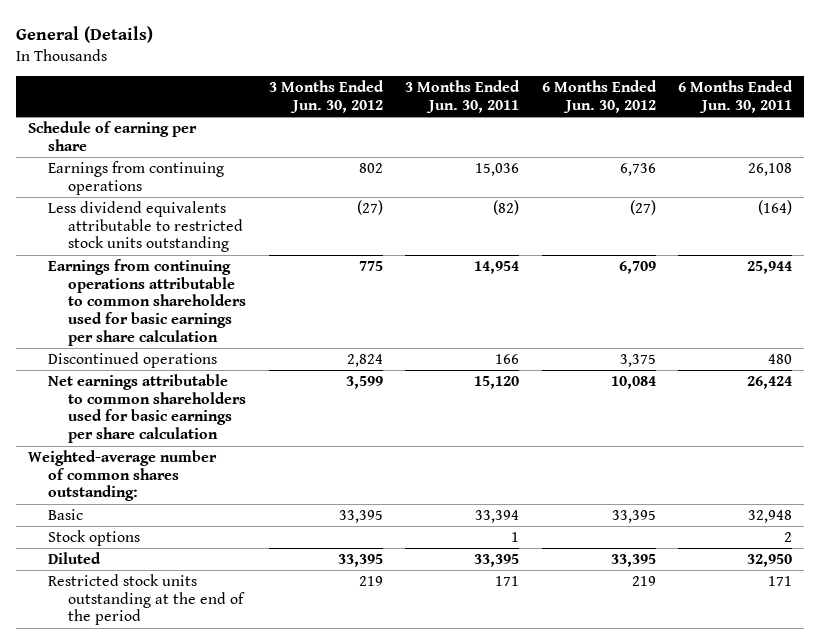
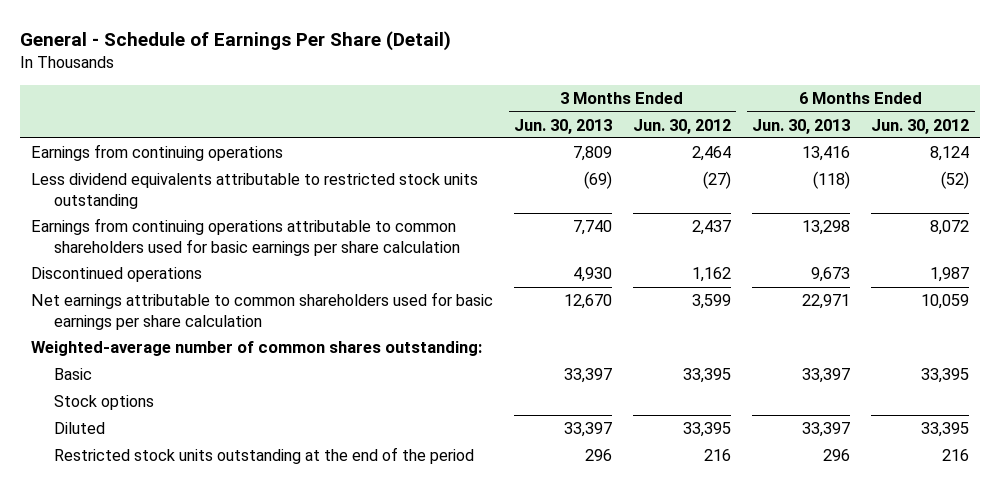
- General (Details)
+ General - Schedule of Earnings Per Share (Detail)
- | 3 Months Ended Jun. 30, 2012 | 3 Months Ended Jun. 30, 2011 | 6 Months Ended Jun. 30, 2012 | 6 Months Ended Jun. 30, 2011
+ | 3 Months Ended Jun. 30, 2013 | 3 Months Ended Jun. 30, 2012 | 6 Months Ended Jun. 30, 2013 | 6 Months Ended Jun. 30, 2012
- Schedule of earning per share
- Earnings from continuing operations | 802 | 15,036 | 6,736 | 26,108
- Less dividend equivalents attributable to restricted stock units outstanding | (27) | (82) | (27) | (164)
- Earnings from continuing operations attributable to common shareholders used for basic earnings per share calculation | 775 | 14,954 | 6,709 | 25,944
- Discontinued operations | 2,824 | 166 | 3,375 | 480
- Net earnings attributable to common shareholders used for basic earnings per share calculation | 3,599 | 15,120 | 10,084 | 26,424
+ Earnings from continuing operations | 7,809 | 2,464 | 13,416 | 8,124
+ Less dividend equivalents attributable to restricted stock units outstanding | (69) | (27) | (118) | (52)
+ Earnings from continuing operations attributable to common shareholders used for basic earnings per share calculation | 7,740 | 2,437 | 13,298 | 8,072
+ Discontinued operations | 4,930 | 1,162 | 9,673 | 1,987
+ Net earnings attributable to common shareholders used for basic earnings per share calculation | 12,670 | 3,599 | 22,971 | 10,059
- Restricted stock units outstanding at the end of the period | 219 | 171 | 219 | 171
+ Restricted stock units outstanding at the end of the period | 296 | 216 | 296 | 216

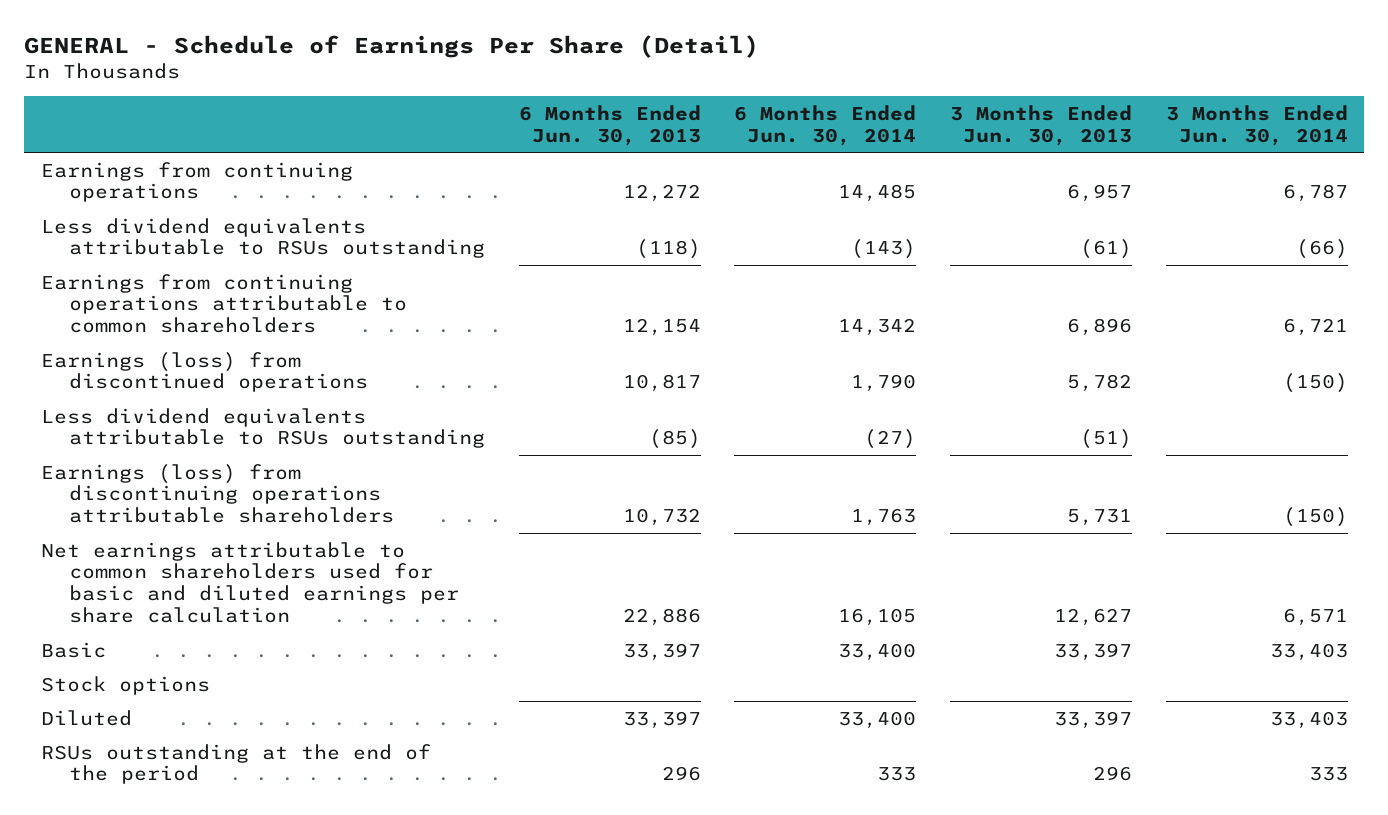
- General - Schedule of Earnings Per Share (Detail)
+ GENERAL - Schedule of Earnings Per Share (Detail)
- | 3 Months Ended Jun. 30, 2013 | 3 Months Ended Jun. 30, 2012 | 6 Months Ended Jun. 30, 2013 | 6 Months Ended Jun. 30, 2012
+ | 6 Months Ended Jun. 30, 2013 | 6 Months Ended Jun. 30, 2014 | 3 Months Ended Jun. 30, 2013 | 3 Months Ended Jun. 30, 2014
- Earnings from continuing operations | 7,809 | 2,464 | 13,416 | 8,124
- Less dividend equivalents attributable to restricted stock units outstanding | (69) | (27) | (118) | (52)
- Earnings from continuing operations attributable to common shareholders used for basic earnings per share calculation | 7,740 | 2,437 | 13,298 | 8,072
- Discontinued operations | 4,930 | 1,162 | 9,673 | 1,987
- Net earnings attributable to common shareholders used for basic earnings per share calculation | 12,670 | 3,599 | 22,971 | 10,059
- Weighted-average number of common shares outstanding:
+ Earnings from continuing operations | 12,272 | 14,485 | 6,957 | 6,787
+ Less dividend equivalents attributable to RSUs outstanding | (118) | (143) | (61) | (66)
+ Earnings from continuing operations attributable to common shareholders | 12,154 | 14,342 | 6,896 | 6,721
+ Earnings (loss) from discontinued operations | 10,817 | 1,790 | 5,782 | (150)
+ Less dividend equivalents attributable to RSUs outstanding | (85) | (27) | (51) |
+ Earnings (loss) from discontinuing operations attributable shareholders | 10,732 | 1,763 | 5,731 | (150)
+ Net earnings attributable to common shareholders used for basic and diluted earnings per share calculation | 22,886 | 16,105 | 12,627 | 6,571
- Restricted stock units outstanding at the end of the period | 296 | 216 | 296 | 216
+ RSUs outstanding at the end of the period | 296 | 333 | 296 | 333

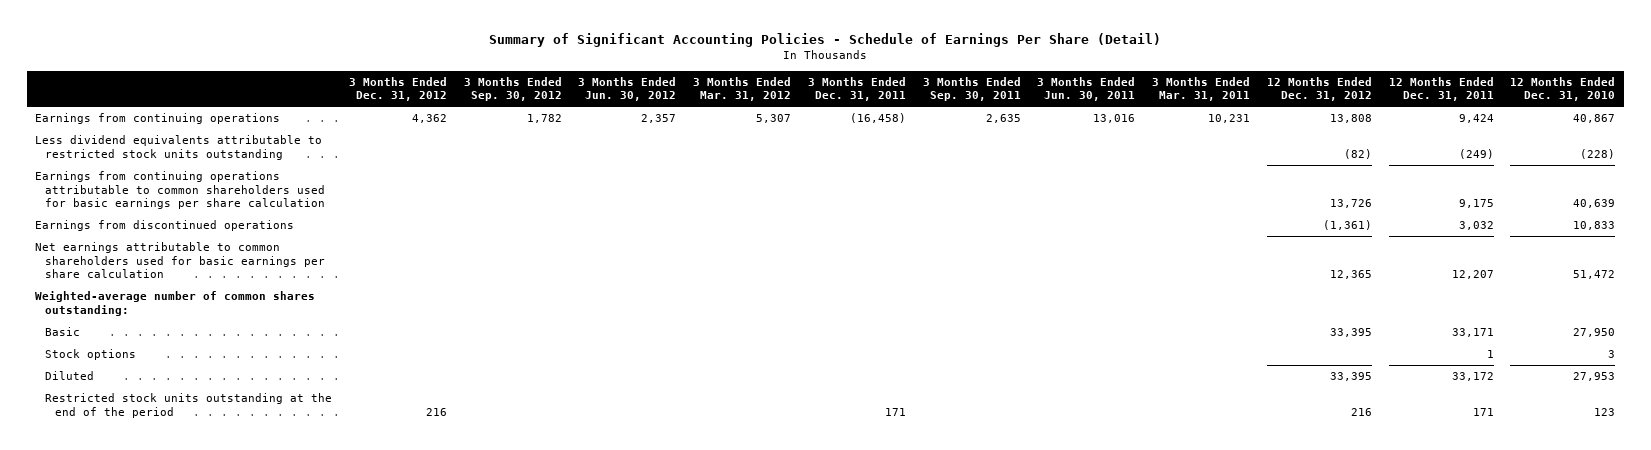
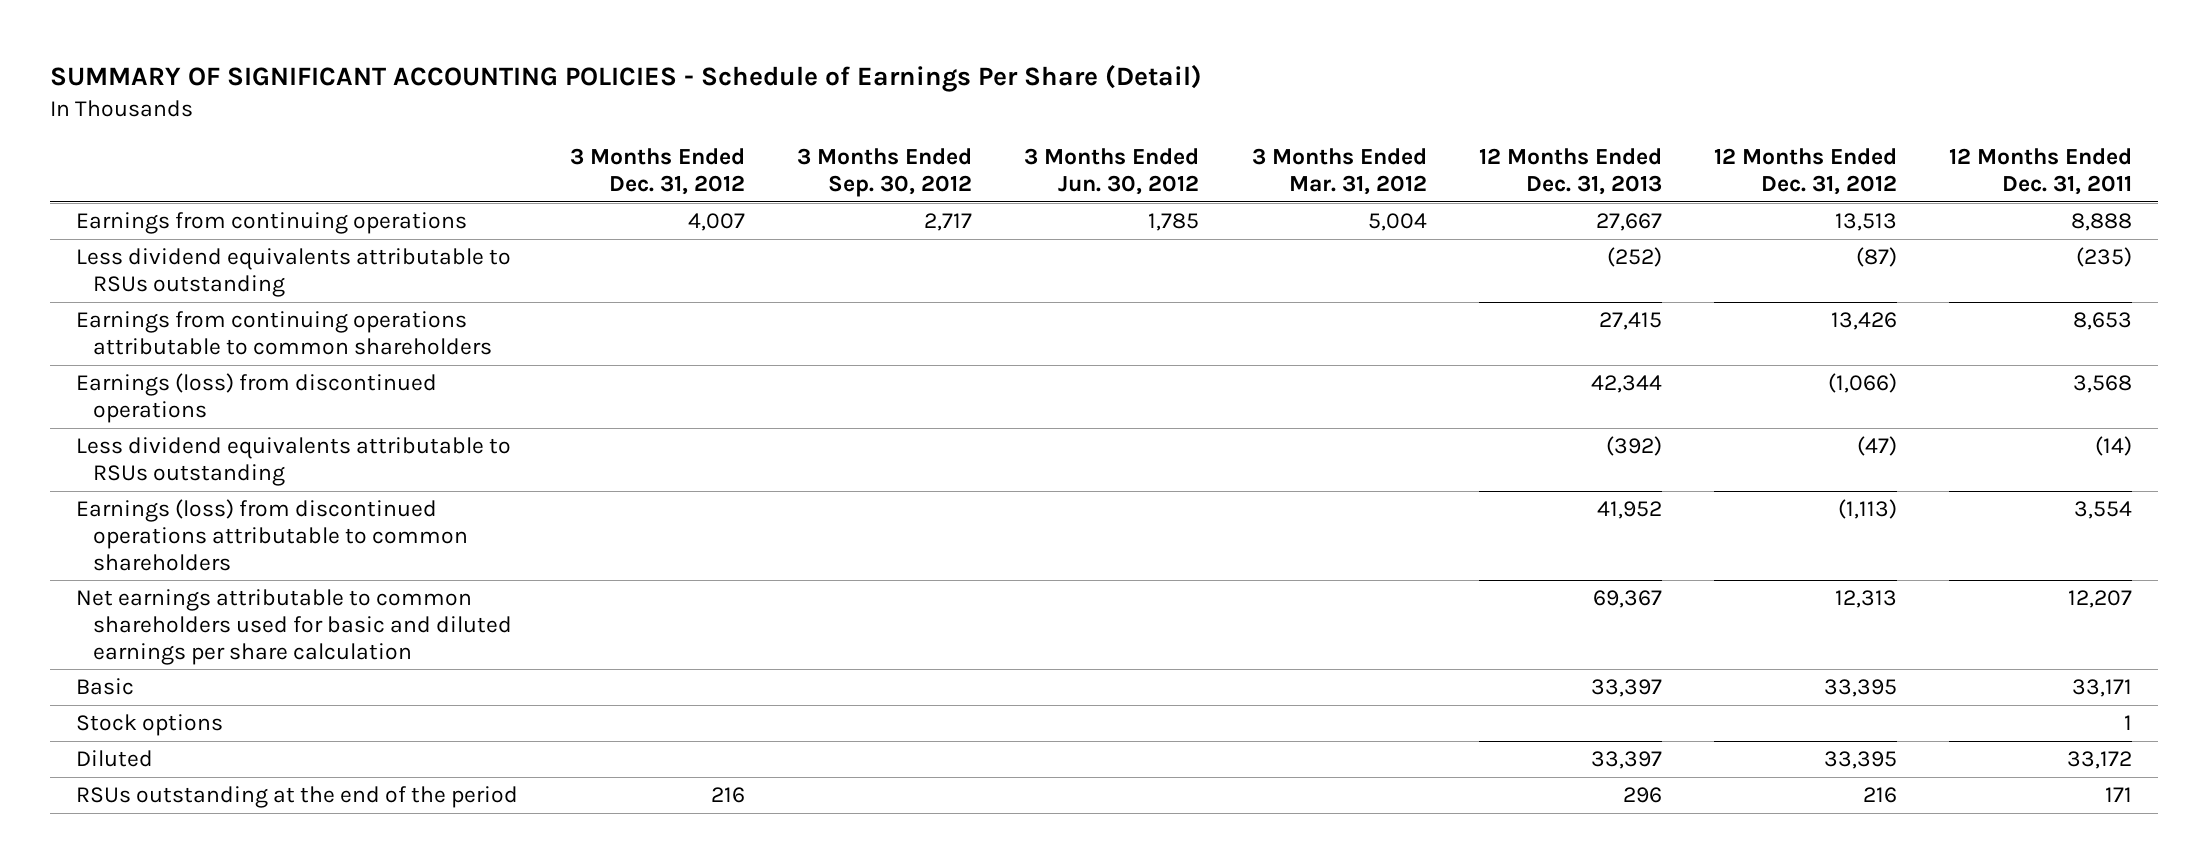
- Summary of Significant Accounting Policies - Schedule of Earnings Per Share (Detail)
+ SUMMARY OF SIGNIFICANT ACCOUNTING POLICIES - Schedule of Earnings Per Share (Detail)
- | 3 Months Ended Dec. 31, 2012 | 3 Months Ended Sep. 30, 2012 | 3 Months Ended Jun. 30, 2012 | 3 Months Ended Mar. 31, 2012 | 3 Months Ended Dec. 31, 2011 | 3 Months Ended Sep. 30, 2011 | 3 Months Ended Jun. 30, 2011 | 3 Months Ended Mar. 31, 2011 | 12 Months Ended Dec. 31, 2012 | 12 Months Ended Dec. 31, 2011 | 12 Months Ended Dec. 31, 2010
+ | 3 Months Ended Dec. 31, 2012 | 3 Months Ended Sep. 30, 2012 | 3 Months Ended Jun. 30, 2012 | 3 Months Ended Mar. 31, 2012 | 12 Months Ended Dec. 31, 2013 | 12 Months Ended Dec. 31, 2012 | 12 Months Ended Dec. 31, 2011
- Earnings from continuing operations | 4,362 | 1,782 | 2,357 | 5,307 | (16,458) | 2,635 | 13,016 | 10,231 | 13,808 | 9,424 | 40,867
- Less dividend equivalents attributable to restricted stock units outstanding | | | | | | | | | (82) | (249) | (228)
- Earnings from continuing operations attributable to common shareholders used for basic earnings per share calculation | | | | | | | | | 13,726 | 9,175 | 40,639
- Earnings from discontinued operations | | | | | | | | | (1,361) | 3,032 | 10,833
- Net earnings attributable to common shareholders used for basic earnings per share calculation | | | | | | | | | 12,365 | 12,207 | 51,472
- Weighted-average number of common shares outstanding:
+ Earnings from continuing operations | 4,007 | 2,717 | 1,785 | 5,004 | 27,667 | 13,513 | 8,888
+ Less dividend equivalents attributable to RSUs outstanding | | | | | (252) | (87) | (235)
+ Earnings from continuing operations attributable to common shareholders | | | | | 27,415 | 13,426 | 8,653
+ Earnings (loss) from discontinued operations | | | | | 42,344 | (1,066) | 3,568
+ Less dividend equivalents attributable to RSUs outstanding | | | | | (392) | (47) | (14)
+ Earnings (loss) from discontinued operations attributable to common shareholders | | | | | 41,952 | (1,113) | 3,554
+ Net earnings attributable to common shareholders used for basic and diluted earnings per share calculation | | | | | 69,367 | 12,313 | 12,207
- Restricted stock units outstanding at the end of the period | 216 | | | | 171 | | | | 216 | 171 | 123
+ RSUs outstanding at the end of the period | 216 | | | | 296 | 216 | 171

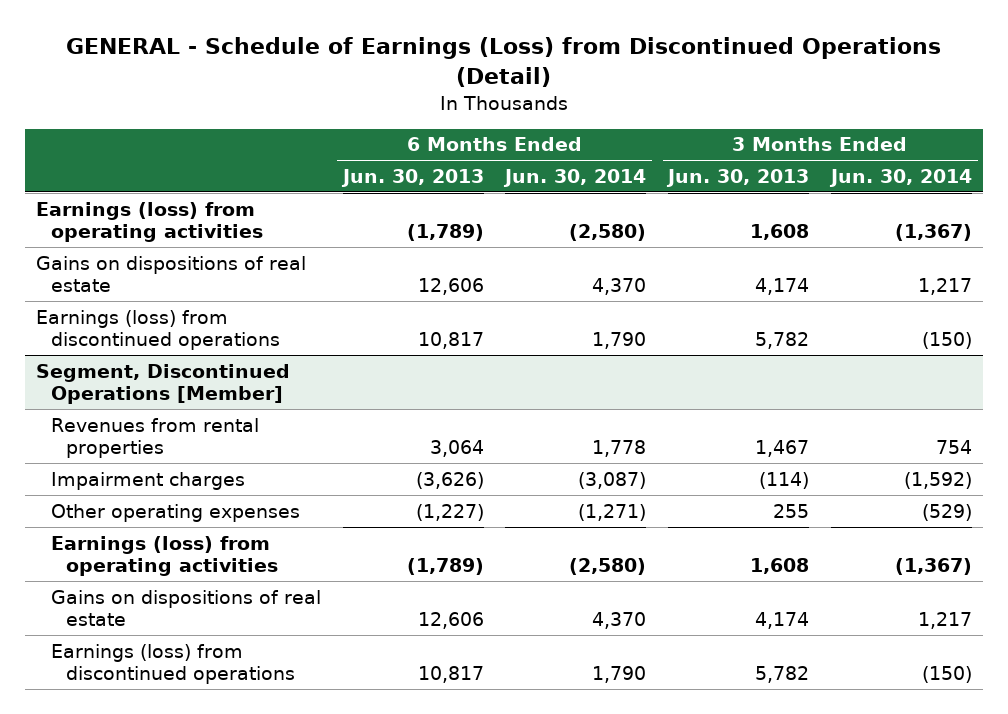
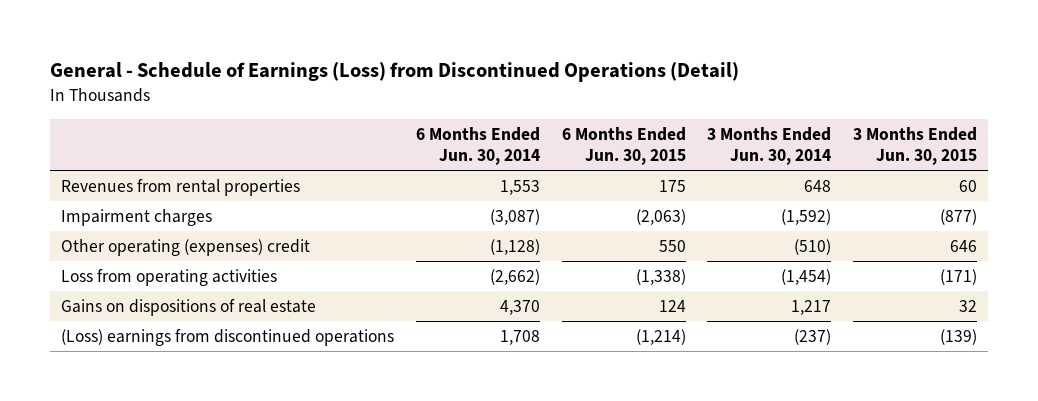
- GENERAL - Schedule of Earnings (Loss) from Discontinued Operations (Detail)
+ General - Schedule of Earnings (Loss) from Discontinued Operations (Detail)
- | 6 Months Ended Jun. 30, 2013 | 6 Months Ended Jun. 30, 2014 | 3 Months Ended Jun. 30, 2013 | 3 Months Ended Jun. 30, 2014
+ | 6 Months Ended Jun. 30, 2014 | 6 Months Ended Jun. 30, 2015 | 3 Months Ended Jun. 30, 2014 | 3 Months Ended Jun. 30, 2015
- Earnings (loss) from operating activities | (1,789) | (2,580) | 1,608 | (1,367)
- Gains on dispositions of real estate | 12,606 | 4,370 | 4,174 | 1,217
- Earnings (loss) from discontinued operations | 10,817 | 1,790 | 5,782 | (150)
- Segment, Discontinued Operations [Member]
- Revenues from rental properties | 3,064 | 1,778 | 1,467 | 754
+ Revenues from rental properties | 1,553 | 175 | 648 | 60
- Other operating expenses | (1,227) | (1,271) | 255 | (529)
- Earnings (loss) from operating activities | (1,789) | (2,580) | 1,608 | (1,367)
+ Other operating (expenses) credit | (1,128) | 550 | (510) | 646
+ Loss from operating activities | (2,662) | (1,338) | (1,454) | (171)
- Earnings (loss) from discontinued operations | 10,817 | 1,790 | 5,782 | (150)
+ (Loss) earnings from discontinued operations | 1,708 | (1,214) | (237) | (139)

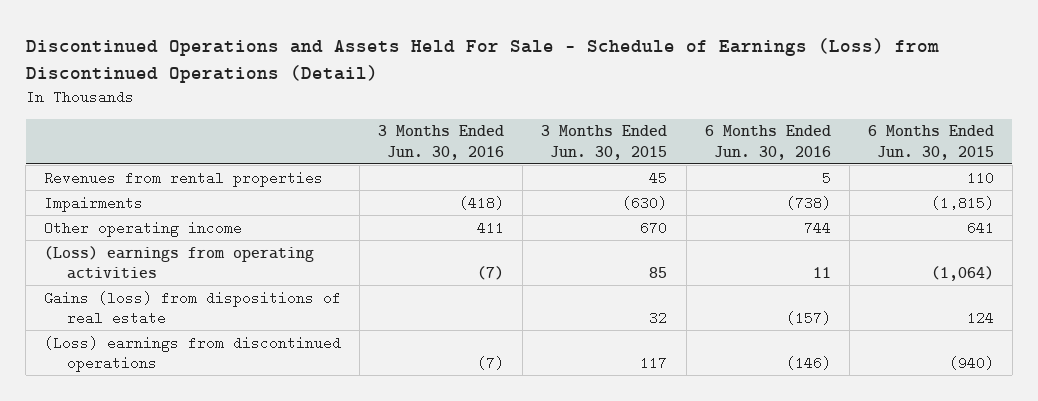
- General - Schedule of Earnings (Loss) from Discontinued Operations (Detail)
+ Discontinued Operations and Assets Held For Sale - Schedule of Earnings (Loss) from Discontinued Operations (Detail)
- | 6 Months Ended Jun. 30, 2014 | 6 Months Ended Jun. 30, 2015 | 3 Months Ended Jun. 30, 2014 | 3 Months Ended Jun. 30, 2015
+ | 3 Months Ended Jun. 30, 2016 | 3 Months Ended Jun. 30, 2015 | 6 Months Ended Jun. 30, 2016 | 6 Months Ended Jun. 30, 2015
- Revenues from rental properties | 1,553 | 175 | 648 | 60
- Impairment charges | (3,087) | (2,063) | (1,592) | (877)
- Other operating (expenses) credit | (1,128) | 550 | (510) | 646
- Loss from operating activities | (2,662) | (1,338) | (1,454) | (171)
- Gains on dispositions of real estate | 4,370 | 124 | 1,217 | 32
- (Loss) earnings from discontinued operations | 1,708 | (1,214) | (237) | (139)
+ Revenues from rental properties | | 45 | 5 | 110
+ Impairments | (418) | (630) | (738) | (1,815)
+ Other operating income | 411 | 670 | 744 | 641
+ (Loss) earnings from operating activities | (7) | 85 | 11 | (1,064)
+ Gains (loss) from dispositions of real estate | | 32 | (157) | 124
+ (Loss) earnings from discontinued operations | (7) | 117 | (146) | (940)

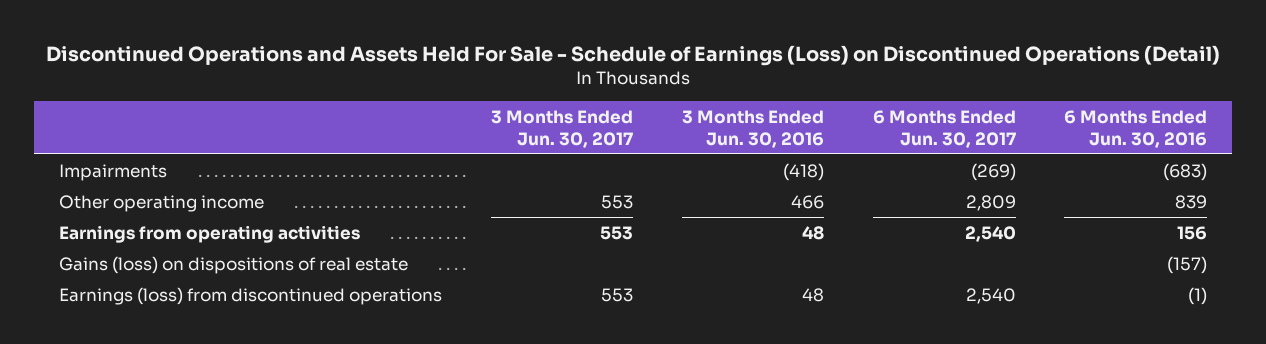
- Discontinued Operations and Assets Held For Sale - Schedule of Earnings (Loss) from Discontinued Operations (Detail)
+ Discontinued Operations and Assets Held For Sale - Schedule of Earnings (Loss) on Discontinued Operations (Detail)
- | 3 Months Ended Jun. 30, 2016 | 3 Months Ended Jun. 30, 2015 | 6 Months Ended Jun. 30, 2016 | 6 Months Ended Jun. 30, 2015
+ | 3 Months Ended Jun. 30, 2017 | 3 Months Ended Jun. 30, 2016 | 6 Months Ended Jun. 30, 2017 | 6 Months Ended Jun. 30, 2016
- Revenues from rental properties | | 45 | 5 | 110
- Impairments | (418) | (630) | (738) | (1,815)
- Other operating income | 411 | 670 | 744 | 641
- (Loss) earnings from operating activities | (7) | 85 | 11 | (1,064)
- Gains (loss) from dispositions of real estate | | 32 | (157) | 124
- (Loss) earnings from discontinued operations | (7) | 117 | (146) | (940)
+ Impairments | | (418) | (269) | (683)
+ Other operating income | 553 | 466 | 2,809 | 839
+ Earnings from operating activities | 553 | 48 | 2,540 | 156
+ Gains (loss) on dispositions of real estate | | | | (157)
+ Earnings (loss) from discontinued operations | 553 | 48 | 2,540 | (1)

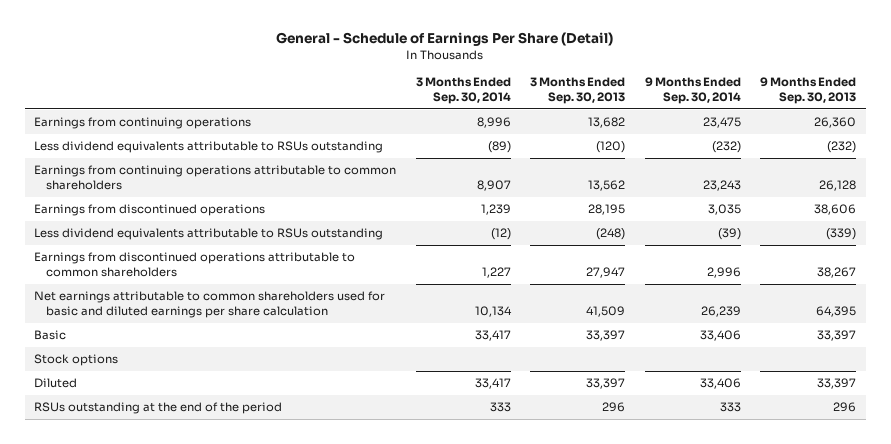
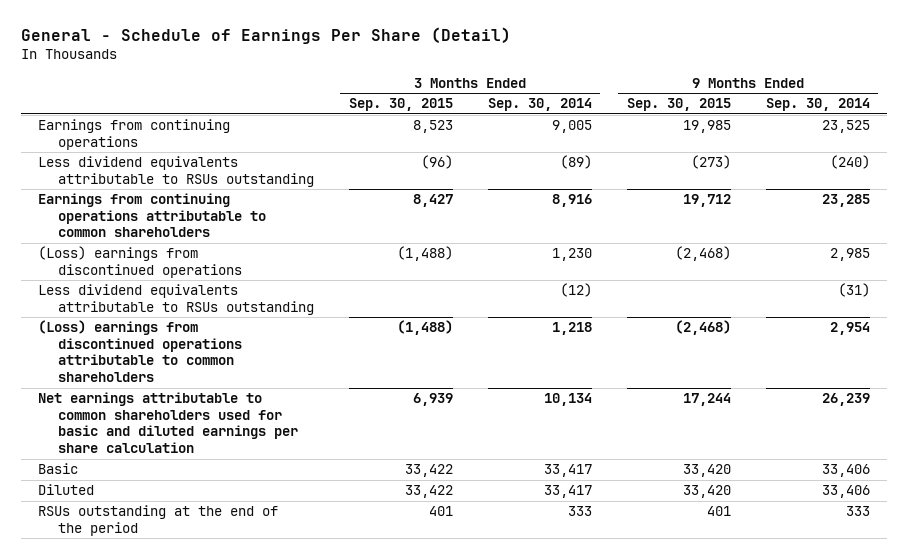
- | 3 Months Ended Sep. 30, 2014 | 3 Months Ended Sep. 30, 2013 | 9 Months Ended Sep. 30, 2014 | 9 Months Ended Sep. 30, 2013
+ | 3 Months Ended Sep. 30, 2015 | 3 Months Ended Sep. 30, 2014 | 9 Months Ended Sep. 30, 2015 | 9 Months Ended Sep. 30, 2014
- Earnings from continuing operations | 8,996 | 13,682 | 23,475 | 26,360
- Less dividend equivalents attributable to RSUs outstanding | (89) | (120) | (232) | (232)
- Earnings from continuing operations attributable to common shareholders | 8,907 | 13,562 | 23,243 | 26,128
- Earnings from discontinued operations | 1,239 | 28,195 | 3,035 | 38,606
- Less dividend equivalents attributable to RSUs outstanding | (12) | (248) | (39) | (339)
- Earnings from discontinued operations attributable to common shareholders | 1,227 | 27,947 | 2,996 | 38,267
+ Earnings from continuing operations | 8,523 | 9,005 | 19,985 | 23,525
+ Less dividend equivalents attributable to RSUs outstanding | (96) | (89) | (273) | (240)
+ Earnings from continuing operations attributable to common shareholders | 8,427 | 8,916 | 19,712 | 23,285
+ (Loss) earnings from discontinued operations | (1,488) | 1,230 | (2,468) | 2,985
+ Less dividend equivalents attributable to RSUs outstanding | | (12) | | (31)
+ (Loss) earnings from discontinued operations attributable to common shareholders | (1,488) | 1,218 | (2,468) | 2,954
- Stock options

